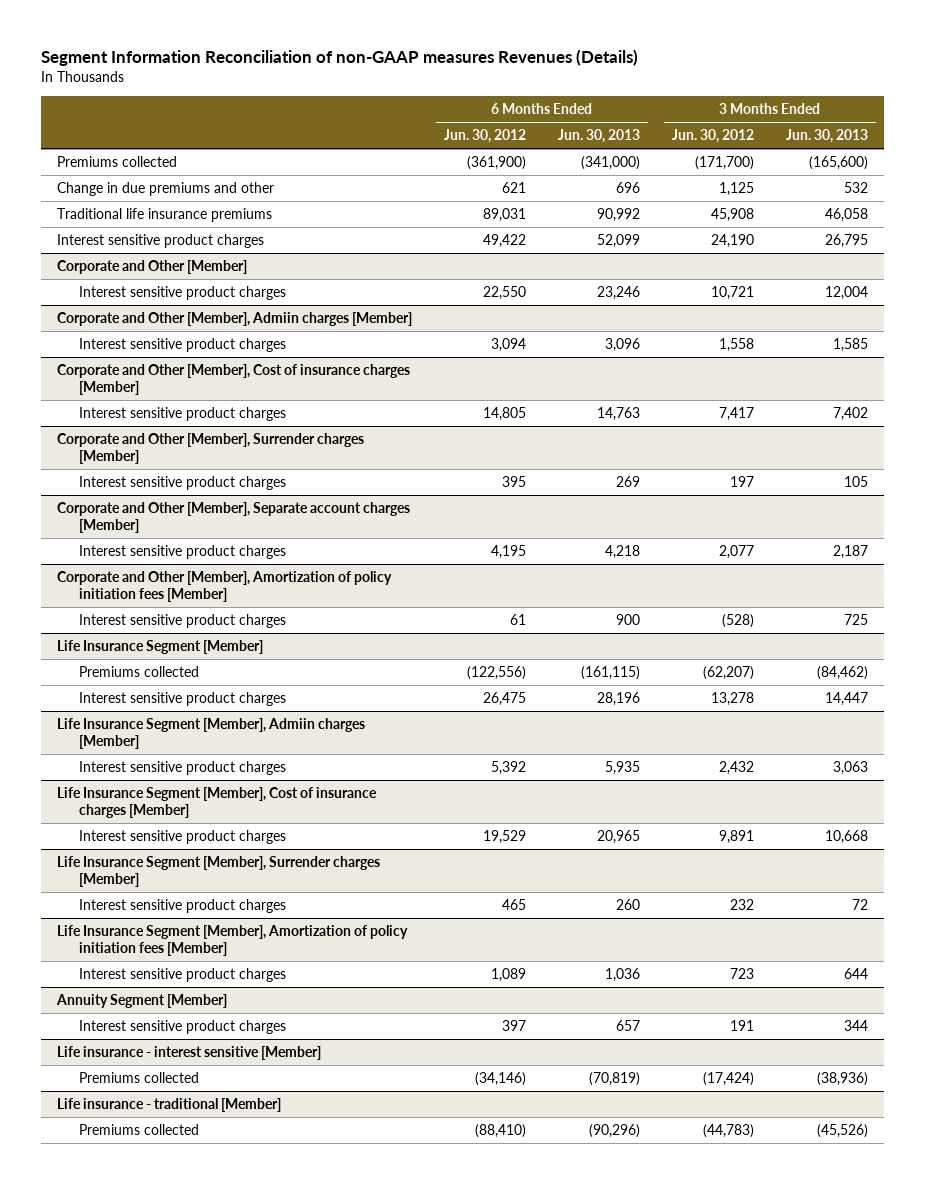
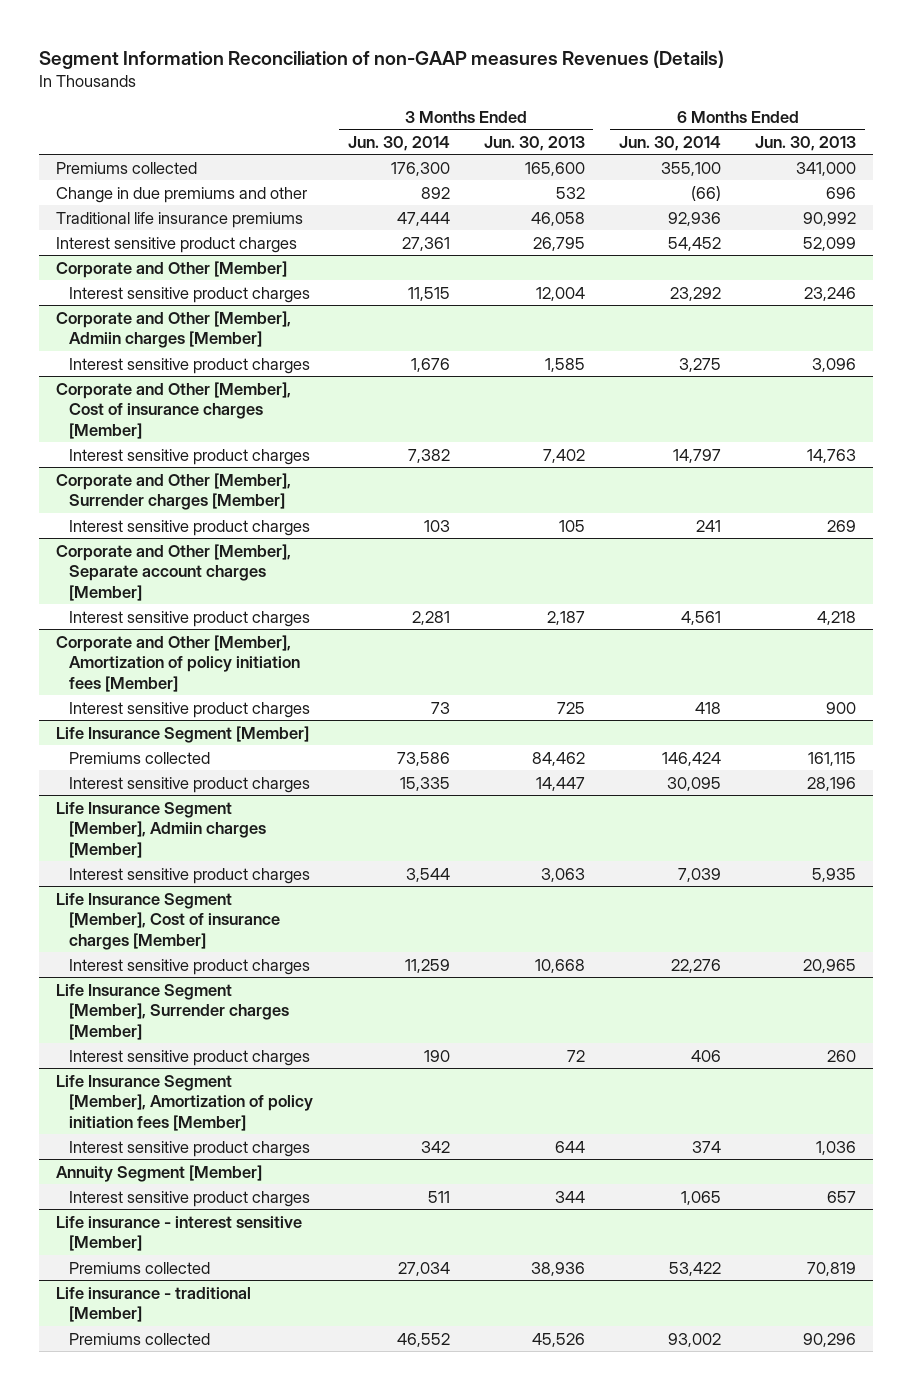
- | 6 Months Ended Jun. 30, 2012 | 6 Months Ended Jun. 30, 2013 | 3 Months Ended Jun. 30, 2012 | 3 Months Ended Jun. 30, 2013
+ | 3 Months Ended Jun. 30, 2014 | 3 Months Ended Jun. 30, 2013 | 6 Months Ended Jun. 30, 2014 | 6 Months Ended Jun. 30, 2013
- Premiums collected | (361,900) | (341,000) | (171,700) | (165,600)
+ Premiums collected | 176,300 | 165,600 | 355,100 | 341,000
@ Life Insurance Segment [Member]
- Premiums collected | (122,556) | (161,115) | (62,207) | (84,462)
+ Premiums collected | 73,586 | 84,462 | 146,424 | 161,115
@ Life insurance - interest sensitive [Member]
- Premiums collected | (34,146) | (70,819) | (17,424) | (38,936)
+ Premiums collected | 27,034 | 38,936 | 53,422 | 70,819
@ Life insurance - traditional [Member]
- Premiums collected | (88,410) | (90,296) | (44,783) | (45,526)
+ Premiums collected | 46,552 | 45,526 | 93,002 | 90,296

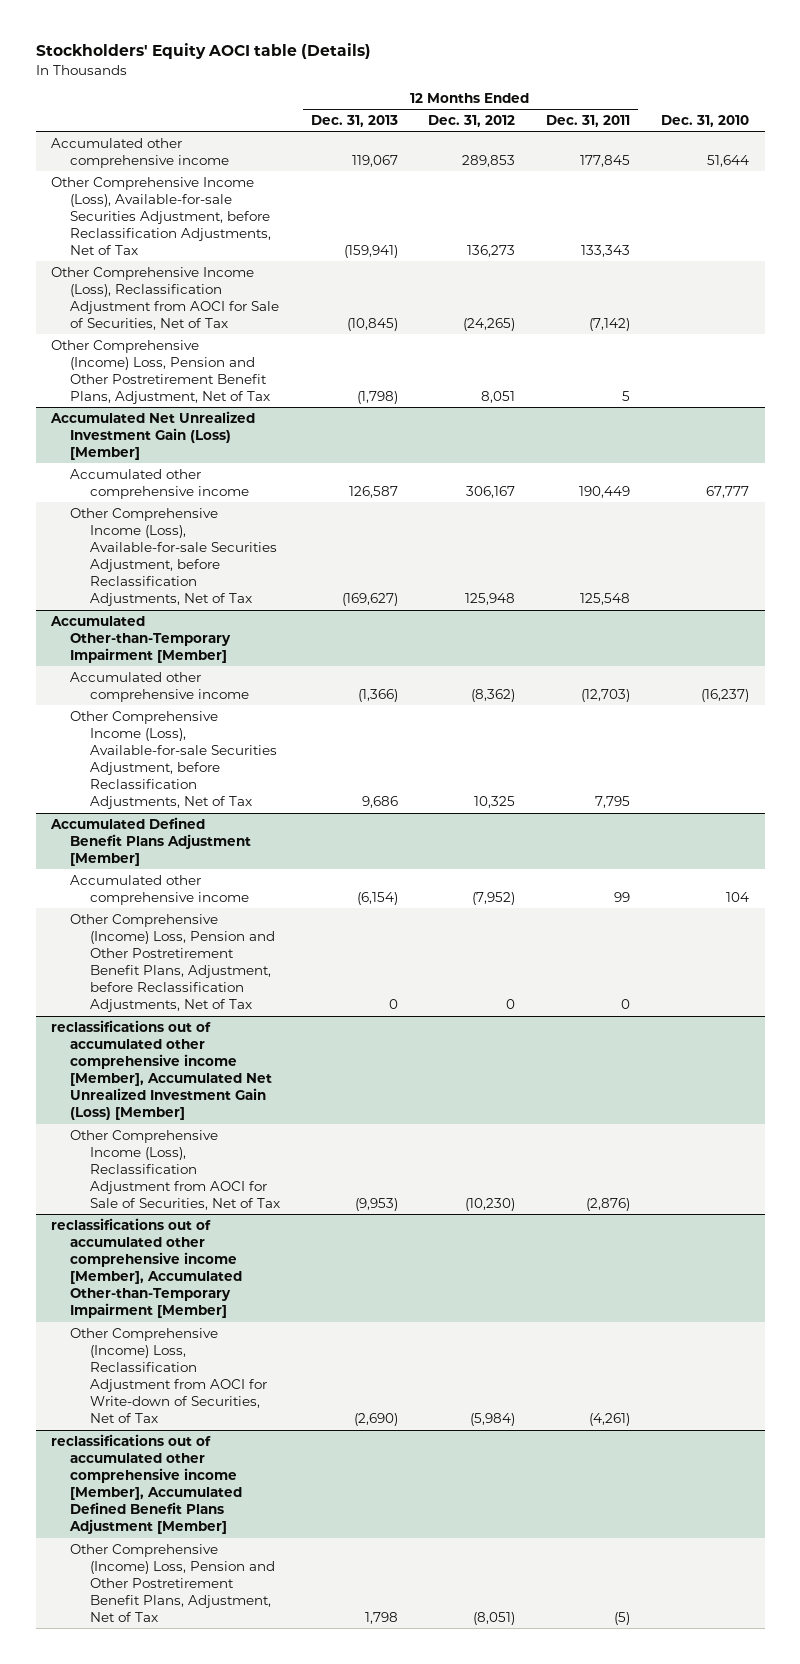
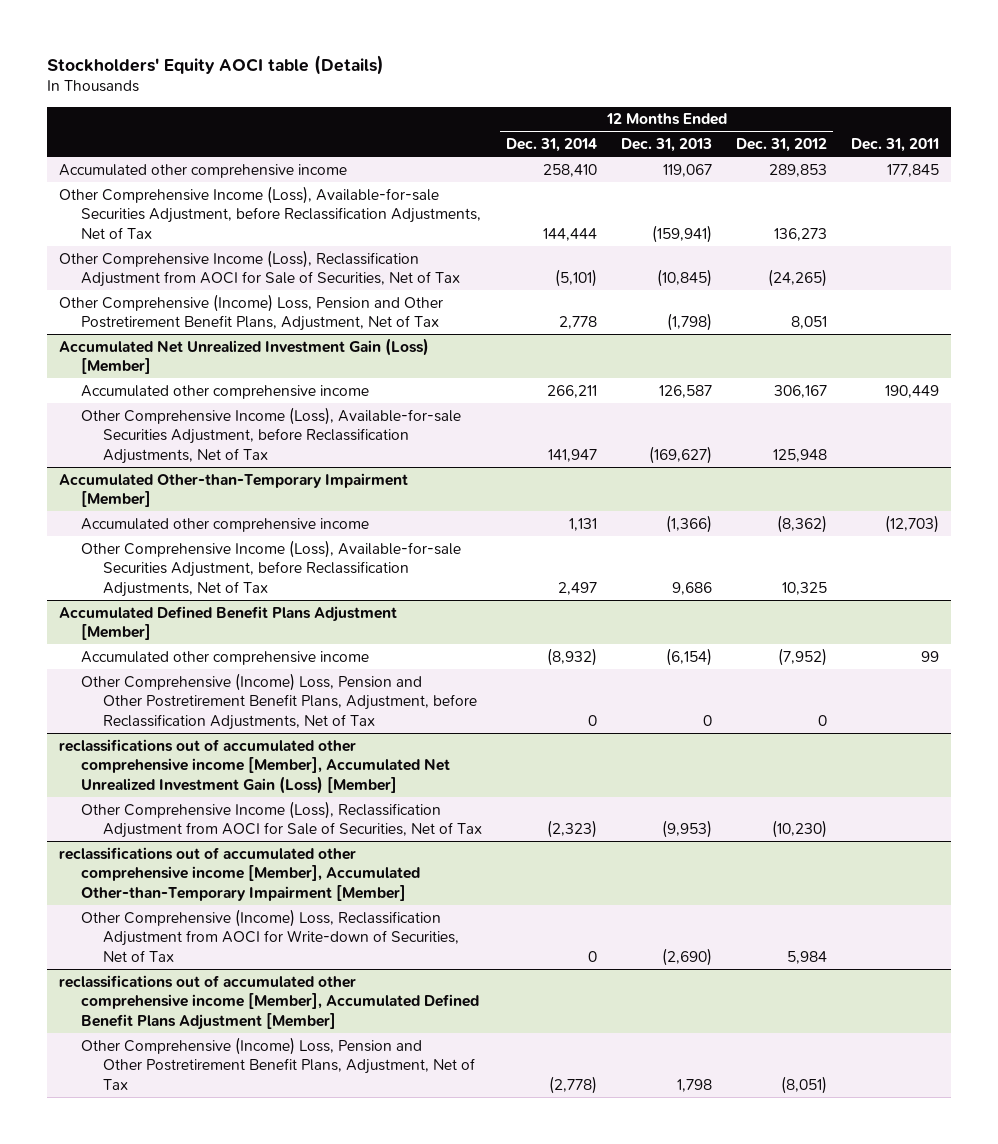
- | 12 Months Ended Dec. 31, 2013 | 12 Months Ended Dec. 31, 2012 | 12 Months Ended Dec. 31, 2011 | Dec. 31, 2010
+ | 12 Months Ended Dec. 31, 2014 | 12 Months Ended Dec. 31, 2013 | 12 Months Ended Dec. 31, 2012 | Dec. 31, 2011
@ reclassifications out of accumulated other comprehensive income [Member], Accumulated Other-than-Temporary Impairment [Member]
- Other Comprehensive (Income) Loss, Reclassification Adjustment from AOCI for Write-down of Securities, Net of Tax | (2,690) | (5,984) | (4,261) |
+ Other Comprehensive (Income) Loss, Reclassification Adjustment from AOCI for Write-down of Securities, Net of Tax | 0 | (2,690) | 5,984 |

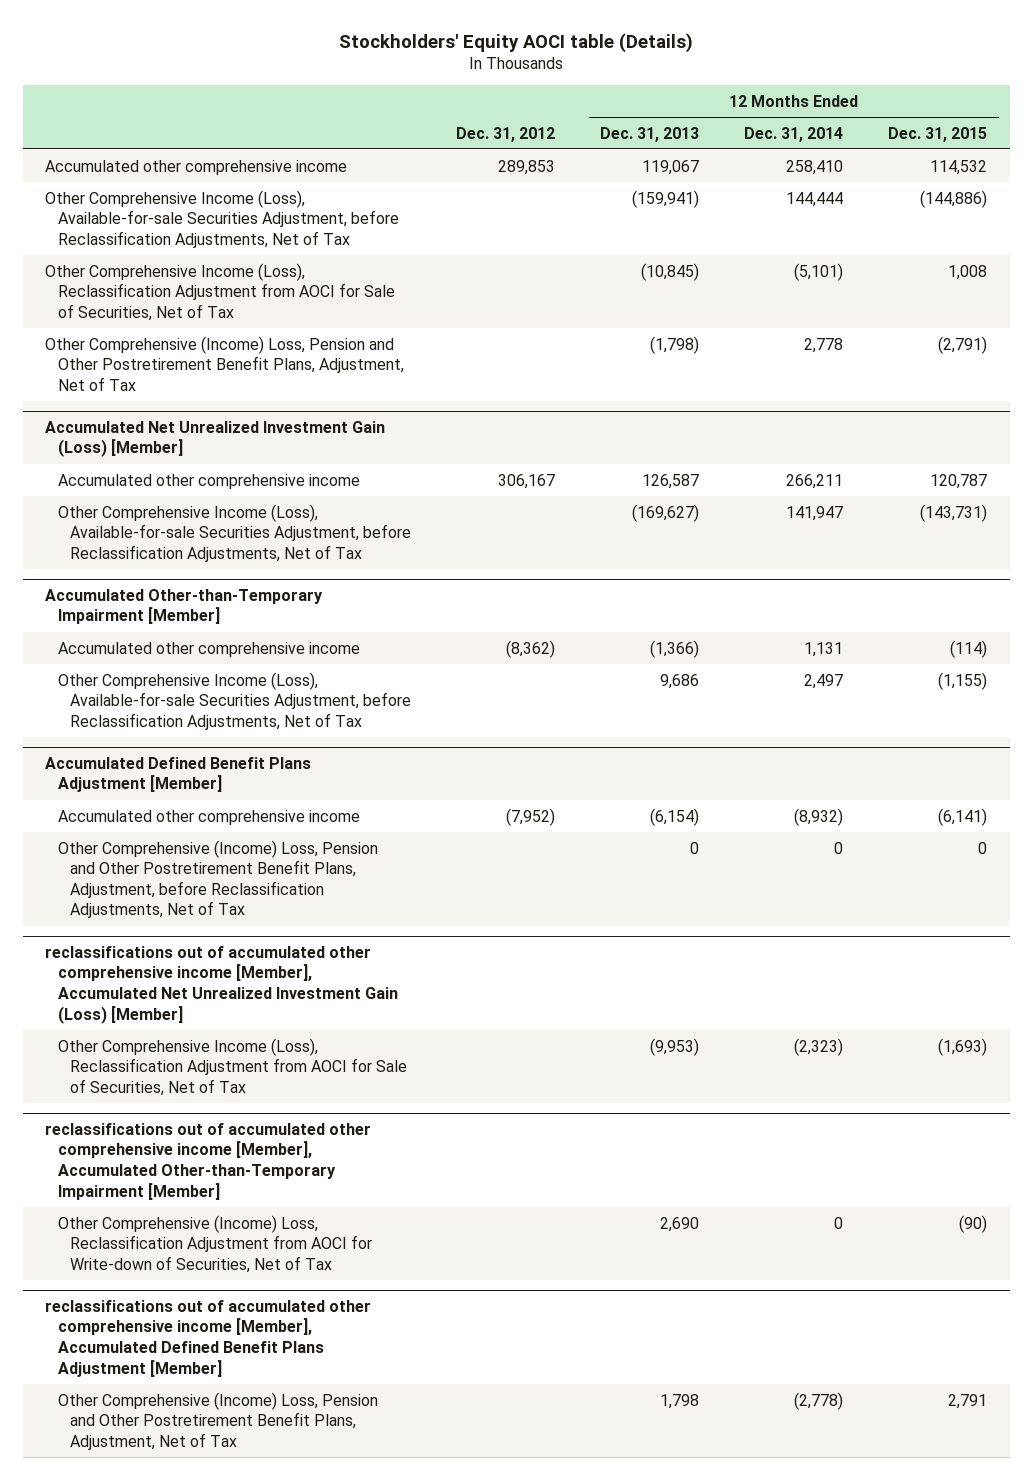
- | 12 Months Ended Dec. 31, 2014 | 12 Months Ended Dec. 31, 2013 | 12 Months Ended Dec. 31, 2012 | Dec. 31, 2011
+ | Dec. 31, 2012 | 12 Months Ended Dec. 31, 2013 | 12 Months Ended Dec. 31, 2014 | 12 Months Ended Dec. 31, 2015
@ reclassifications out of accumulated other comprehensive income [Member], Accumulated Other-than-Temporary Impairment [Member]
- Other Comprehensive (Income) Loss, Reclassification Adjustment from AOCI for Write-down of Securities, Net of Tax | 0 | (2,690) | 5,984 |
+ Other Comprehensive (Income) Loss, Reclassification Adjustment from AOCI for Write-down of Securities, Net of Tax | | 2,690 | 0 | (90)

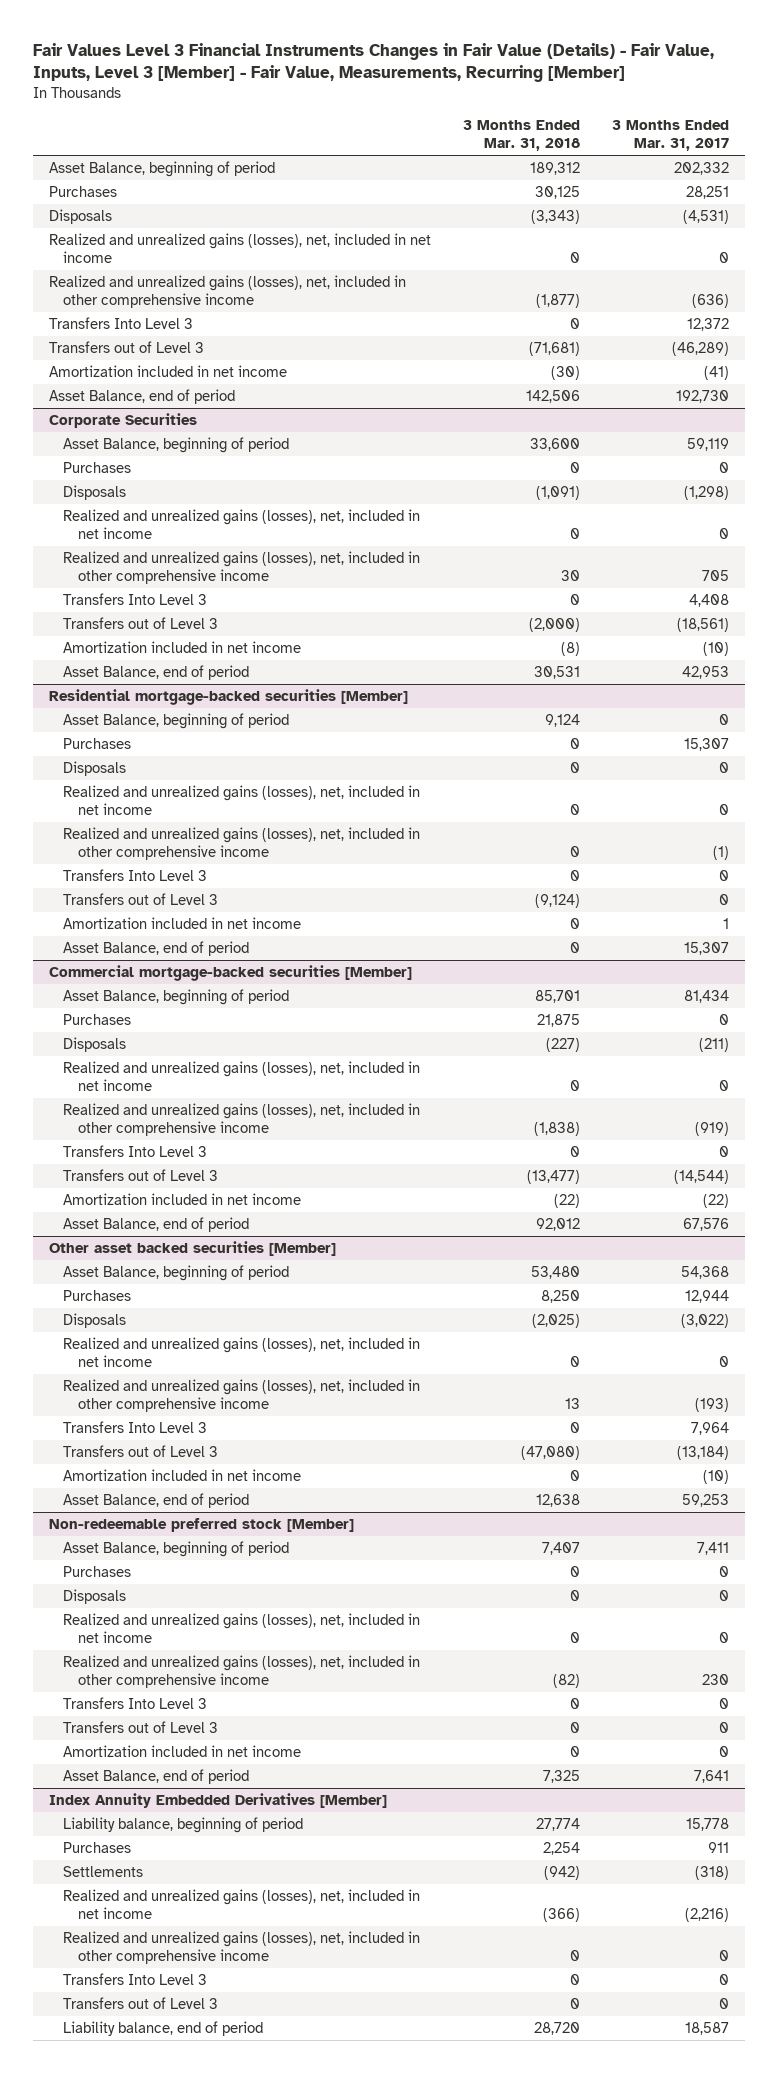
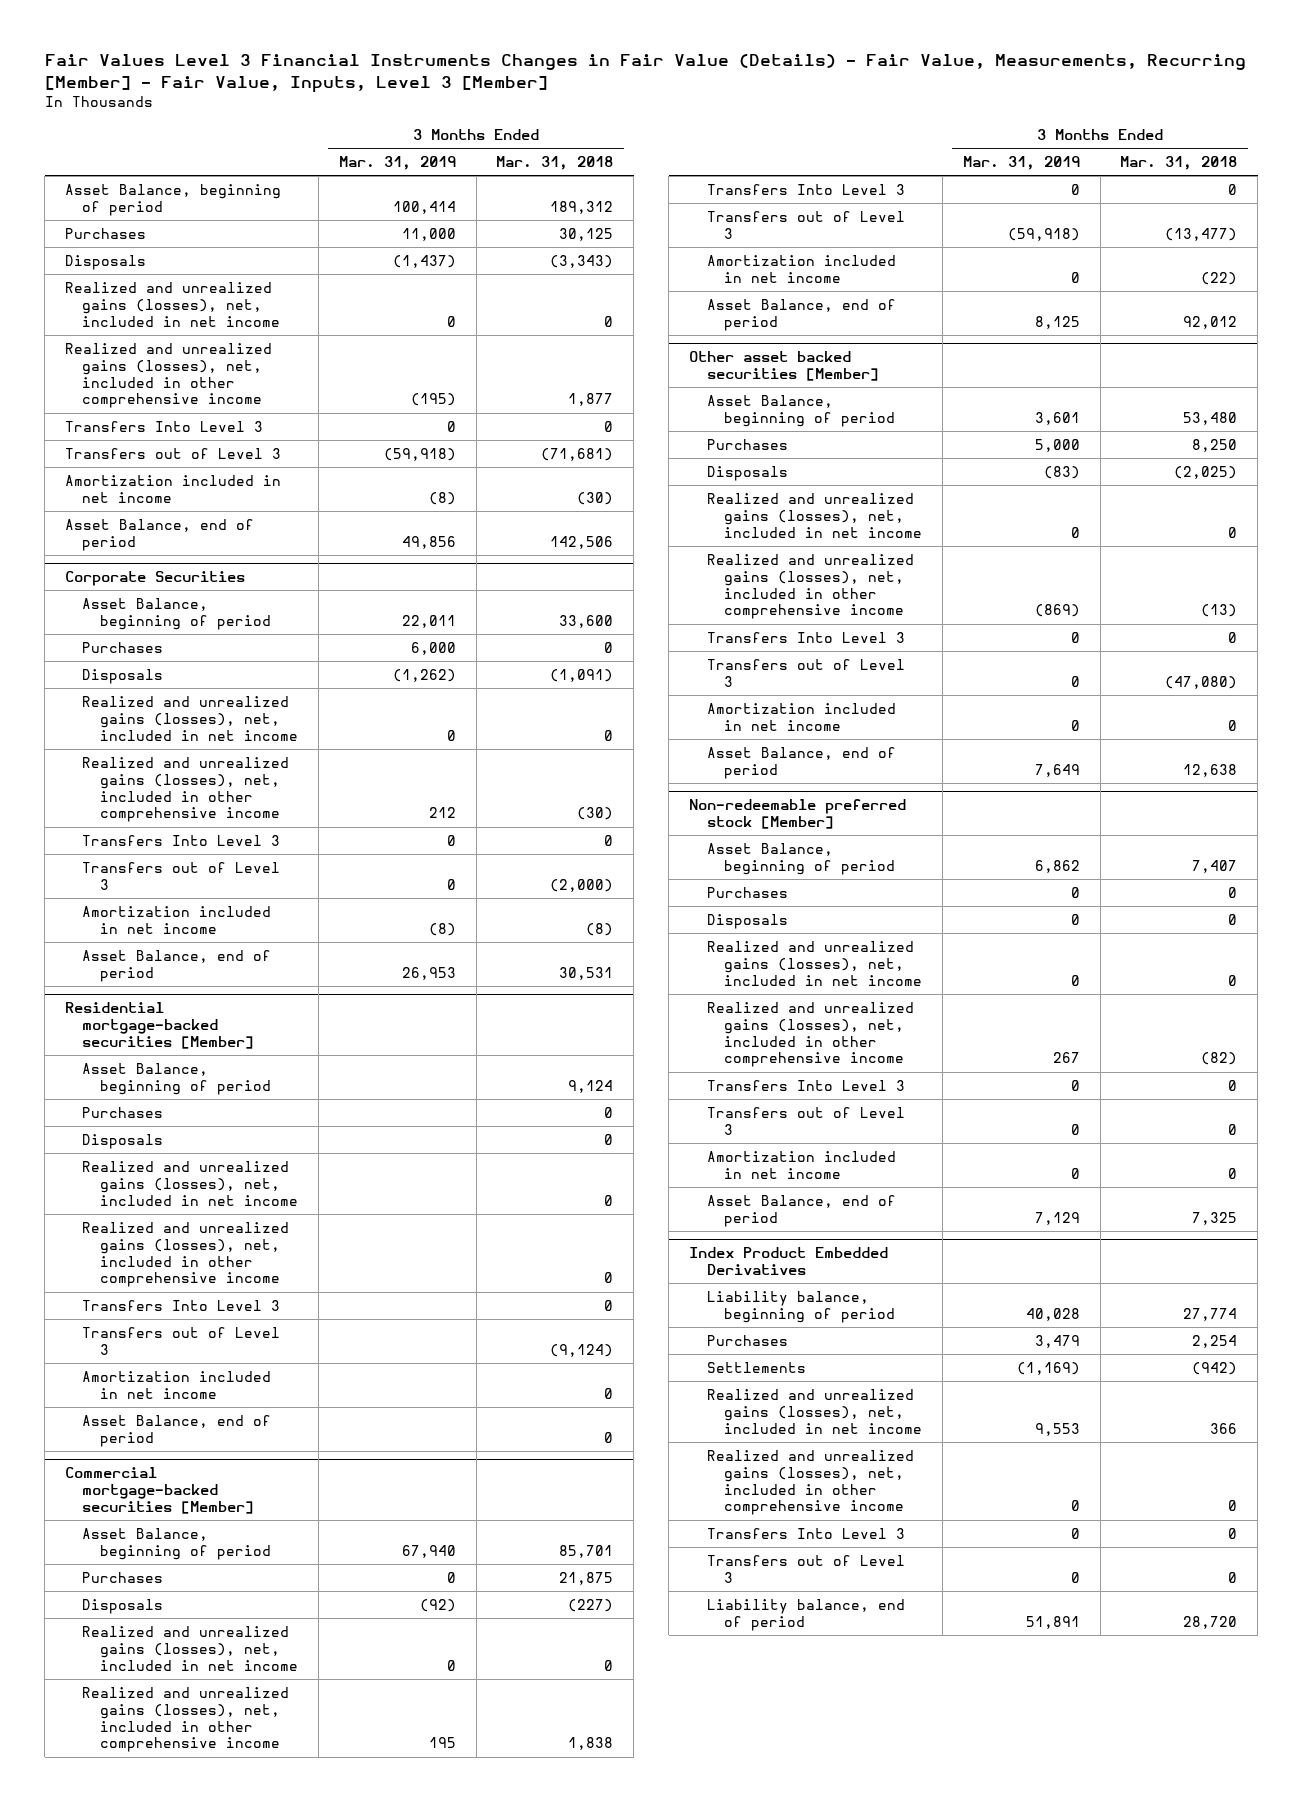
- Fair Values Level 3 Financial Instruments Changes in Fair Value (Details) - Fair Value, Inputs, Level 3 [Member] - Fair Value, Measurements, Recurring [Member]
+ Fair Values Level 3 Financial Instruments Changes in Fair Value (Details) - Fair Value, Measurements, Recurring [Member] - Fair Value, Inputs, Level 3 [Member]
- | 3 Months Ended Mar. 31, 2018 | 3 Months Ended Mar. 31, 2017
+ | 3 Months Ended Mar. 31, 2019 | 3 Months Ended Mar. 31, 2018
- Realized and unrealized gains (losses), net, included in other comprehensive income | (1,877) | (636)
+ Realized and unrealized gains (losses), net, included in other comprehensive income | (195) | 1,877
@ Corporate Securities
- Realized and unrealized gains (losses), net, included in other comprehensive income | 30 | 705
+ Realized and unrealized gains (losses), net, included in other comprehensive income | 212 | (30)
@ Commercial mortgage-backed securities [Member]
- Realized and unrealized gains (losses), net, included in other comprehensive income | (1,838) | (919)
+ Realized and unrealized gains (losses), net, included in other comprehensive income | 195 | 1,838
@ Other asset backed securities [Member]
- Realized and unrealized gains (losses), net, included in other comprehensive income | 13 | (193)
+ Realized and unrealized gains (losses), net, included in other comprehensive income | (869) | (13)
- Index Annuity Embedded Derivatives [Member]
+ Index Product Embedded Derivatives
- Realized and unrealized gains (losses), net, included in net income | (366) | (2,216)
+ Realized and unrealized gains (losses), net, included in net income | 9,553 | 366

